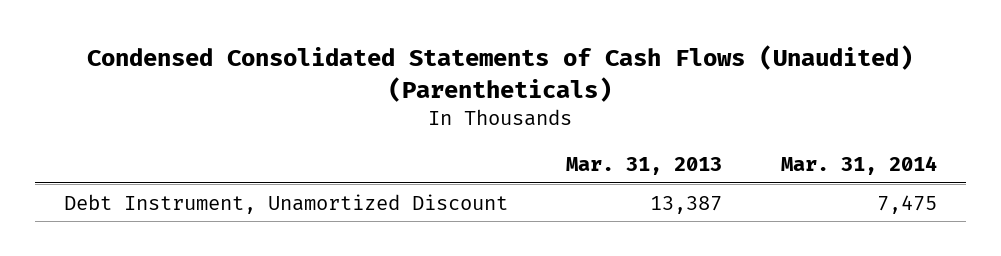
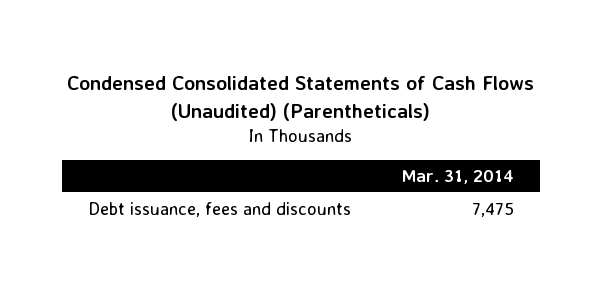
- | Mar. 31, 2013 | Mar. 31, 2014
+ | Mar. 31, 2014
- Debt Instrument, Unamortized Discount | 13,387 | 7,475
+ Debt issuance, fees and discounts | 7,475

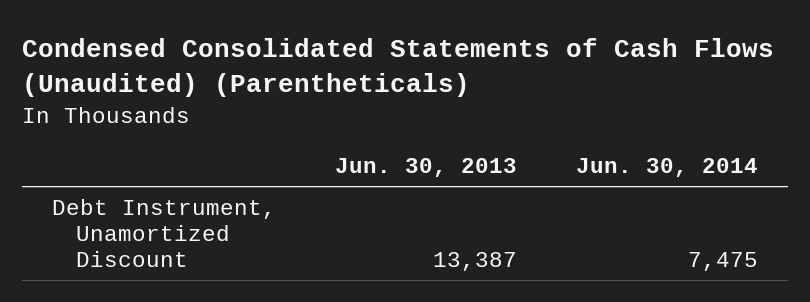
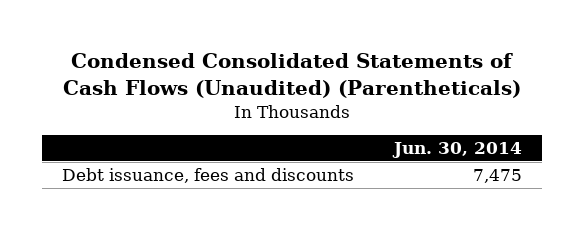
- | Jun. 30, 2013 | Jun. 30, 2014
+ | Jun. 30, 2014
- Debt Instrument, Unamortized Discount | 13,387 | 7,475
+ Debt issuance, fees and discounts | 7,475

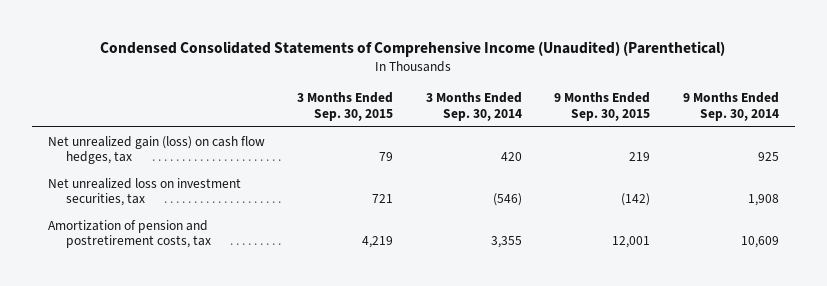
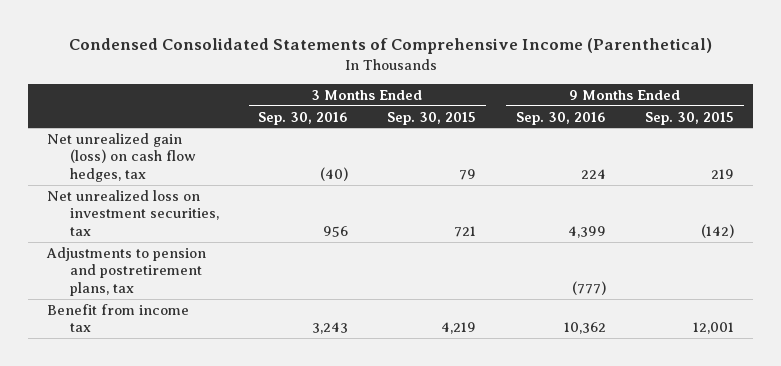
- Condensed Consolidated Statements of Comprehensive Income (Unaudited) (Parenthetical)
+ Condensed Consolidated Statements of Comprehensive Income (Parenthetical)
- | 3 Months Ended Sep. 30, 2015 | 3 Months Ended Sep. 30, 2014 | 9 Months Ended Sep. 30, 2015 | 9 Months Ended Sep. 30, 2014
+ | 3 Months Ended Sep. 30, 2016 | 3 Months Ended Sep. 30, 2015 | 9 Months Ended Sep. 30, 2016 | 9 Months Ended Sep. 30, 2015
- Amortization of pension and postretirement costs, tax | 4,219 | 3,355 | 12,001 | 10,609
+ Adjustments to pension and postretirement plans, tax | | | (777) |
+ Benefit from income tax | 3,243 | 4,219 | 10,362 | 12,001

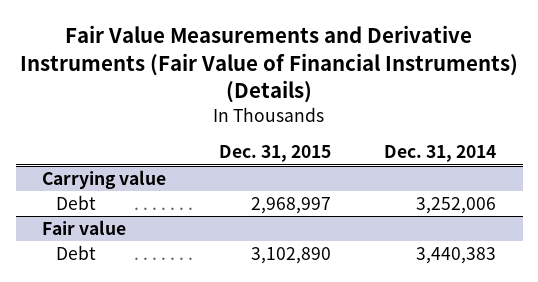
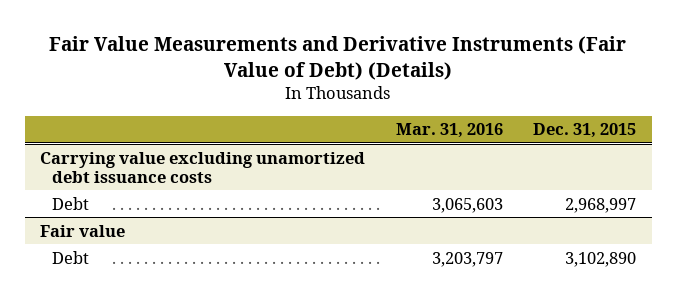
- Fair Value Measurements and Derivative Instruments (Fair Value of Financial Instruments) (Details)
+ Fair Value Measurements and Derivative Instruments (Fair Value of Debt) (Details)
- | Dec. 31, 2015 | Dec. 31, 2014
+ | Mar. 31, 2016 | Dec. 31, 2015
- Carrying value
+ Carrying value excluding unamortized debt issuance costs

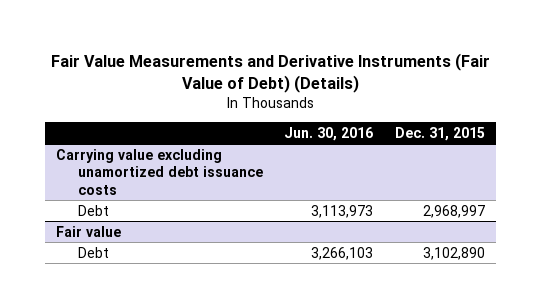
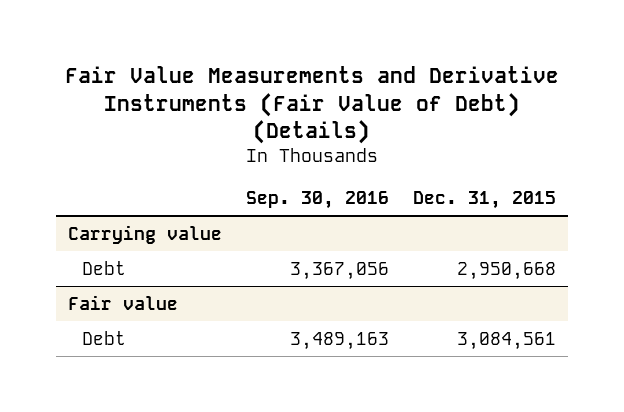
- | Jun. 30, 2016 | Dec. 31, 2015
+ | Sep. 30, 2016 | Dec. 31, 2015
- Carrying value excluding unamortized debt issuance costs
- Debt | 3,113,973 | 2,968,997
+ Carrying value
+ Debt | 3,367,056 | 2,950,668
@ Fair value
- Debt | 3,266,103 | 3,102,890
+ Debt | 3,489,163 | 3,084,561

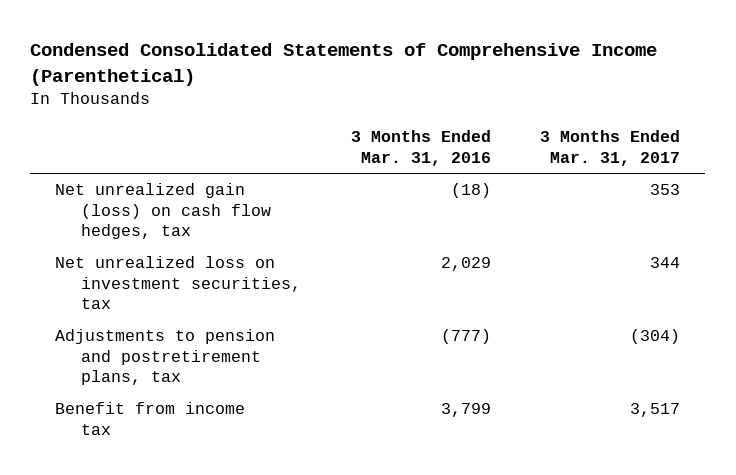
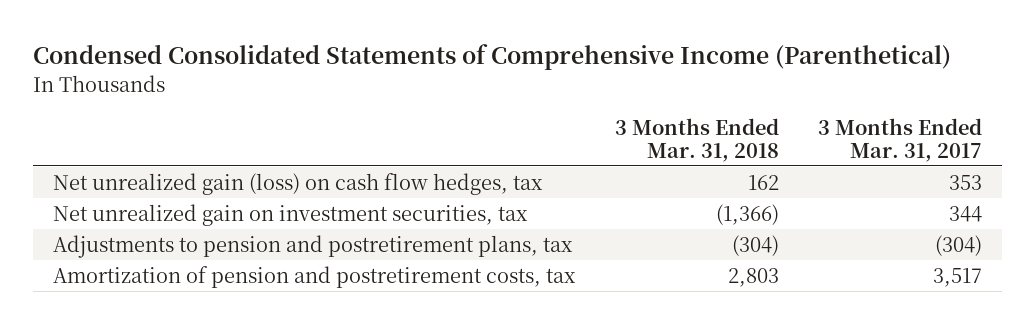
- | 3 Months Ended Mar. 31, 2016 | 3 Months Ended Mar. 31, 2017
+ | 3 Months Ended Mar. 31, 2018 | 3 Months Ended Mar. 31, 2017
- Net unrealized loss on investment securities, tax | 2,029 | 344
+ Net unrealized gain on investment securities, tax | (1,366) | 344
- Benefit from income tax | 3,799 | 3,517
+ Amortization of pension and postretirement costs, tax | 2,803 | 3,517

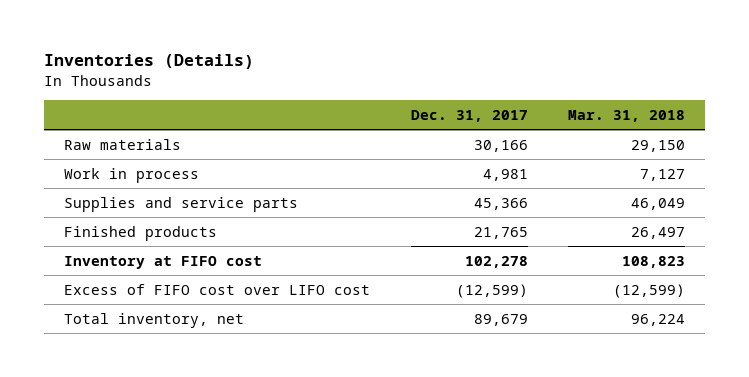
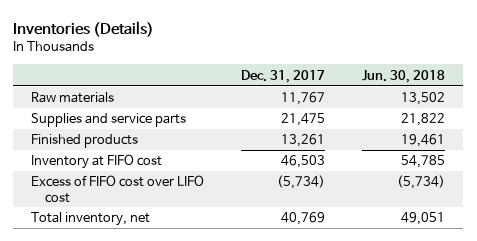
- | Dec. 31, 2017 | Mar. 31, 2018
+ | Dec. 31, 2017 | Jun. 30, 2018
- Raw materials | 30,166 | 29,150
- Work in process | 4,981 | 7,127
- Supplies and service parts | 45,366 | 46,049
- Finished products | 21,765 | 26,497
- Inventory at FIFO cost | 102,278 | 108,823
- Excess of FIFO cost over LIFO cost | (12,599) | (12,599)
- Total inventory, net | 89,679 | 96,224
+ Raw materials | 11,767 | 13,502
+ Supplies and service parts | 21,475 | 21,822
+ Finished products | 13,261 | 19,461
+ Inventory at FIFO cost | 46,503 | 54,785
+ Excess of FIFO cost over LIFO cost | (5,734) | (5,734)
+ Total inventory, net | 40,769 | 49,051

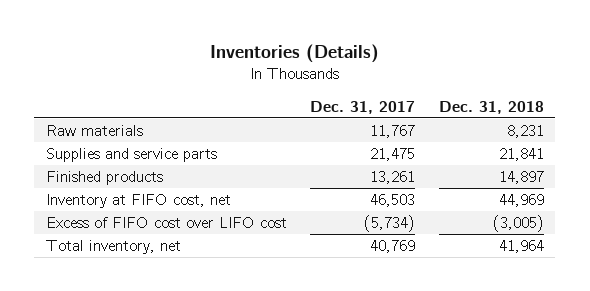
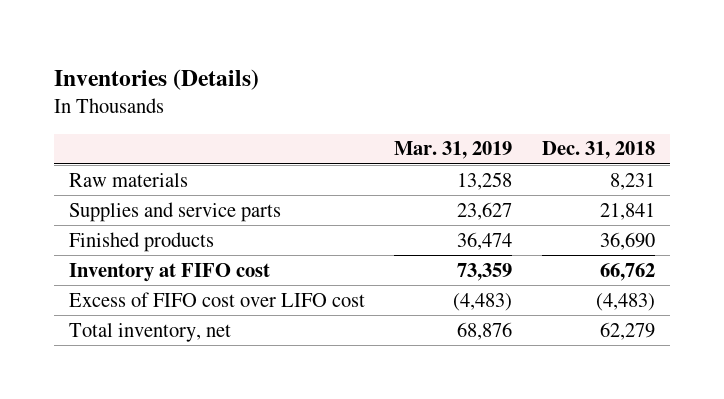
- | Dec. 31, 2017 | Dec. 31, 2018
+ | Mar. 31, 2019 | Dec. 31, 2018
- Finished products | 13,261 | 14,897
- Inventory at FIFO cost, net | 46,503 | 44,969
- Excess of FIFO cost over LIFO cost | (5,734) | (3,005)
- Total inventory, net | 40,769 | 41,964
+ Finished products | 36,474 | 36,690
+ Inventory at FIFO cost | 73,359 | 66,762
+ Excess of FIFO cost over LIFO cost | (4,483) | (4,483)
+ Total inventory, net | 68,876 | 62,279

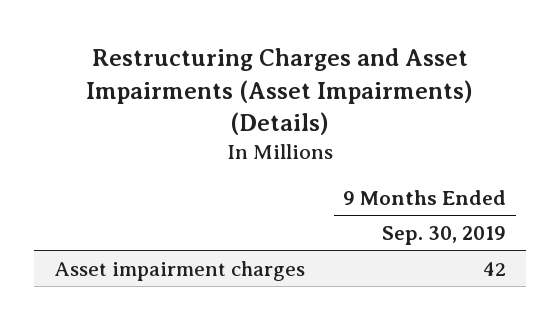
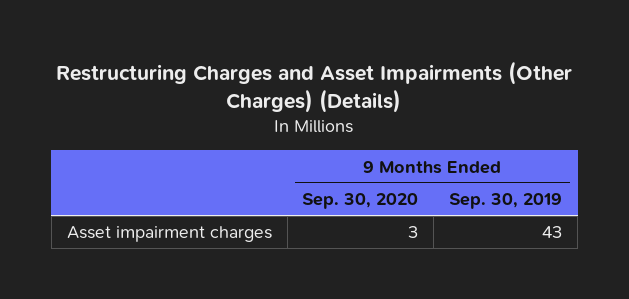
- Restructuring Charges and Asset Impairments (Asset Impairments) (Details)
+ Restructuring Charges and Asset Impairments (Other Charges) (Details)
- | 9 Months Ended Sep. 30, 2019
+ | 9 Months Ended Sep. 30, 2020 | 9 Months Ended Sep. 30, 2019
- Asset impairment charges | 42
+ Asset impairment charges | 3 | 43

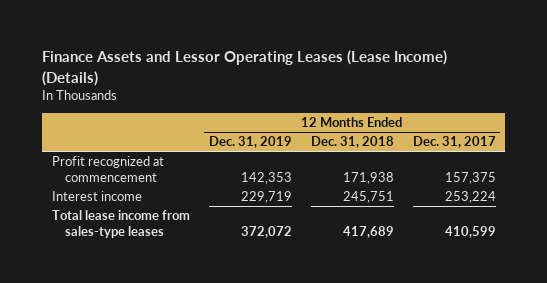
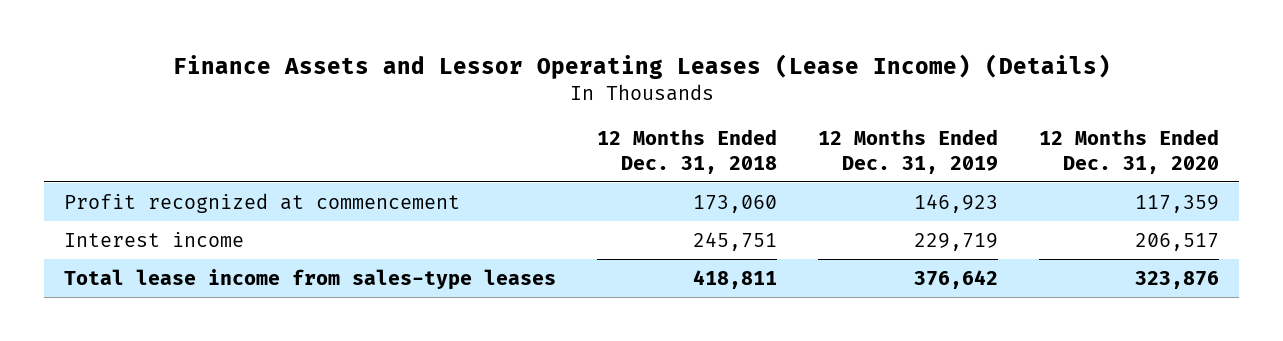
- | 12 Months Ended Dec. 31, 2019 | 12 Months Ended Dec. 31, 2018 | 12 Months Ended Dec. 31, 2017
+ | 12 Months Ended Dec. 31, 2018 | 12 Months Ended Dec. 31, 2019 | 12 Months Ended Dec. 31, 2020
- Profit recognized at commencement | 142,353 | 171,938 | 157,375
+ Profit recognized at commencement | 173,060 | 146,923 | 117,359
- Total lease income from sales-type leases | 372,072 | 417,689 | 410,599
+ Total lease income from sales-type leases | 418,811 | 376,642 | 323,876

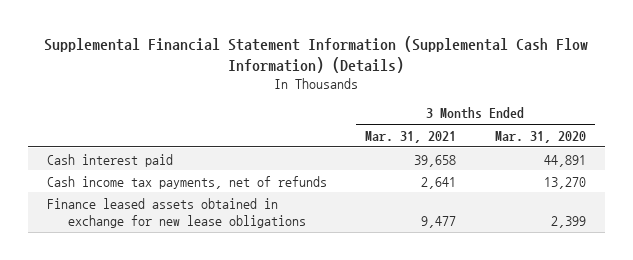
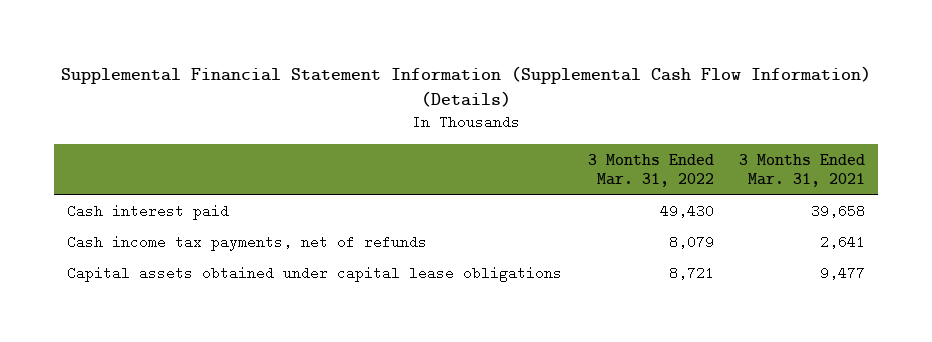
- | 3 Months Ended Mar. 31, 2021 | 3 Months Ended Mar. 31, 2020
+ | 3 Months Ended Mar. 31, 2022 | 3 Months Ended Mar. 31, 2021
- Finance leased assets obtained in exchange for new lease obligations | 9,477 | 2,399
+ Capital assets obtained under capital lease obligations | 8,721 | 9,477

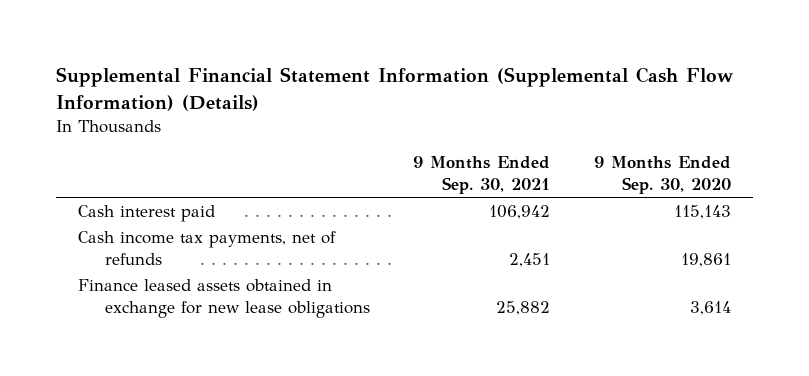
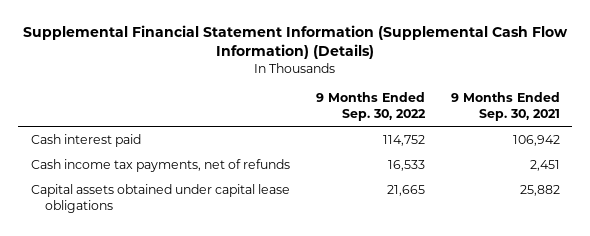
- | 9 Months Ended Sep. 30, 2021 | 9 Months Ended Sep. 30, 2020
+ | 9 Months Ended Sep. 30, 2022 | 9 Months Ended Sep. 30, 2021
- Finance leased assets obtained in exchange for new lease obligations | 25,882 | 3,614
+ Capital assets obtained under capital lease obligations | 21,665 | 25,882

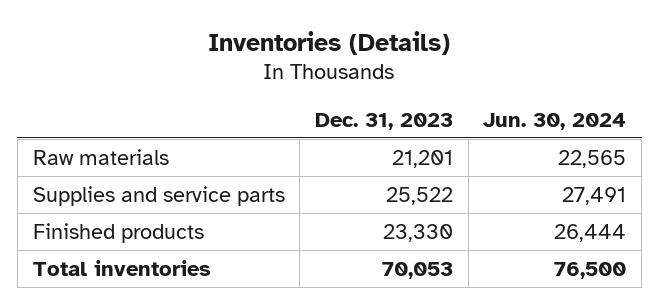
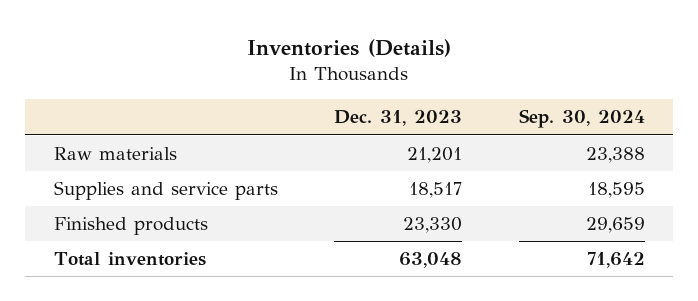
- | Dec. 31, 2023 | Jun. 30, 2024
+ | Dec. 31, 2023 | Sep. 30, 2024
- Supplies and service parts | 25,522 | 27,491
+ Supplies and service parts | 18,517 | 18,595
- Total inventories | 70,053 | 76,500
+ Total inventories | 63,048 | 71,642

